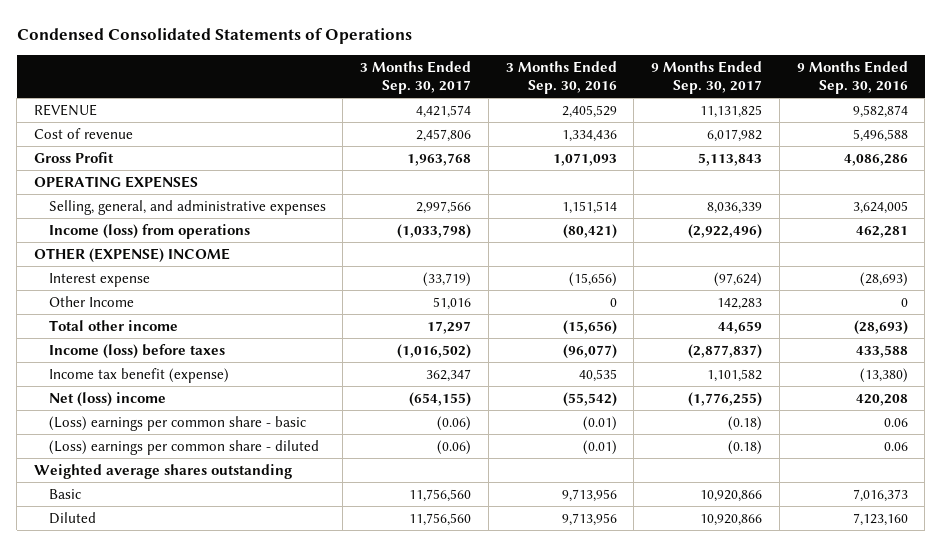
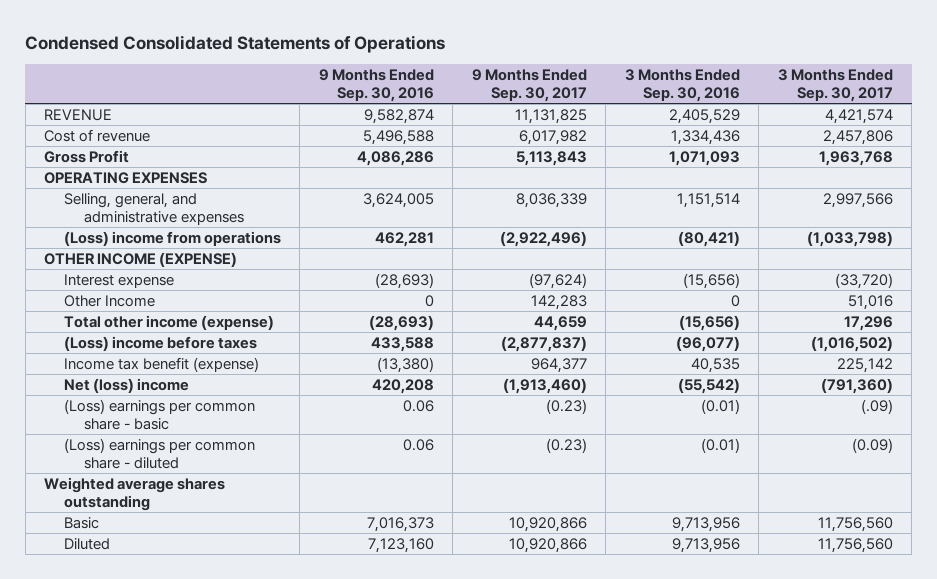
- | 3 Months Ended Sep. 30, 2017 | 3 Months Ended Sep. 30, 2016 | 9 Months Ended Sep. 30, 2017 | 9 Months Ended Sep. 30, 2016
+ | 9 Months Ended Sep. 30, 2016 | 9 Months Ended Sep. 30, 2017 | 3 Months Ended Sep. 30, 2016 | 3 Months Ended Sep. 30, 2017
- Income (loss) from operations | (1,033,798) | (80,421) | (2,922,496) | 462,281
- OTHER (EXPENSE) INCOME
- Interest expense | (33,719) | (15,656) | (97,624) | (28,693)
+ (Loss) income from operations | 462,281 | (2,922,496) | (80,421) | (1,033,798)
+ OTHER INCOME (EXPENSE)
+ Interest expense | (28,693) | (97,624) | (15,656) | (33,720)
- Total other income | 17,297 | (15,656) | 44,659 | (28,693)
- Income (loss) before taxes | (1,016,502) | (96,077) | (2,877,837) | 433,588
- Income tax benefit (expense) | 362,347 | 40,535 | 1,101,582 | (13,380)
- Net (loss) income | (654,155) | (55,542) | (1,776,255) | 420,208
- (Loss) earnings per common share - basic | (0.06) | (0.01) | (0.18) | 0.06
- (Loss) earnings per common share - diluted | (0.06) | (0.01) | (0.18) | 0.06
+ Total other income (expense) | (28,693) | 44,659 | (15,656) | 17,296
+ (Loss) income before taxes | 433,588 | (2,877,837) | (96,077) | (1,016,502)
+ Income tax benefit (expense) | (13,380) | 964,377 | 40,535 | 225,142
+ Net (loss) income | 420,208 | (1,913,460) | (55,542) | (791,360)
+ (Loss) earnings per common share - basic | 0.06 | (0.23) | (0.01) | (.09)
+ (Loss) earnings per common share - diluted | 0.06 | (0.23) | (0.01) | (0.09)

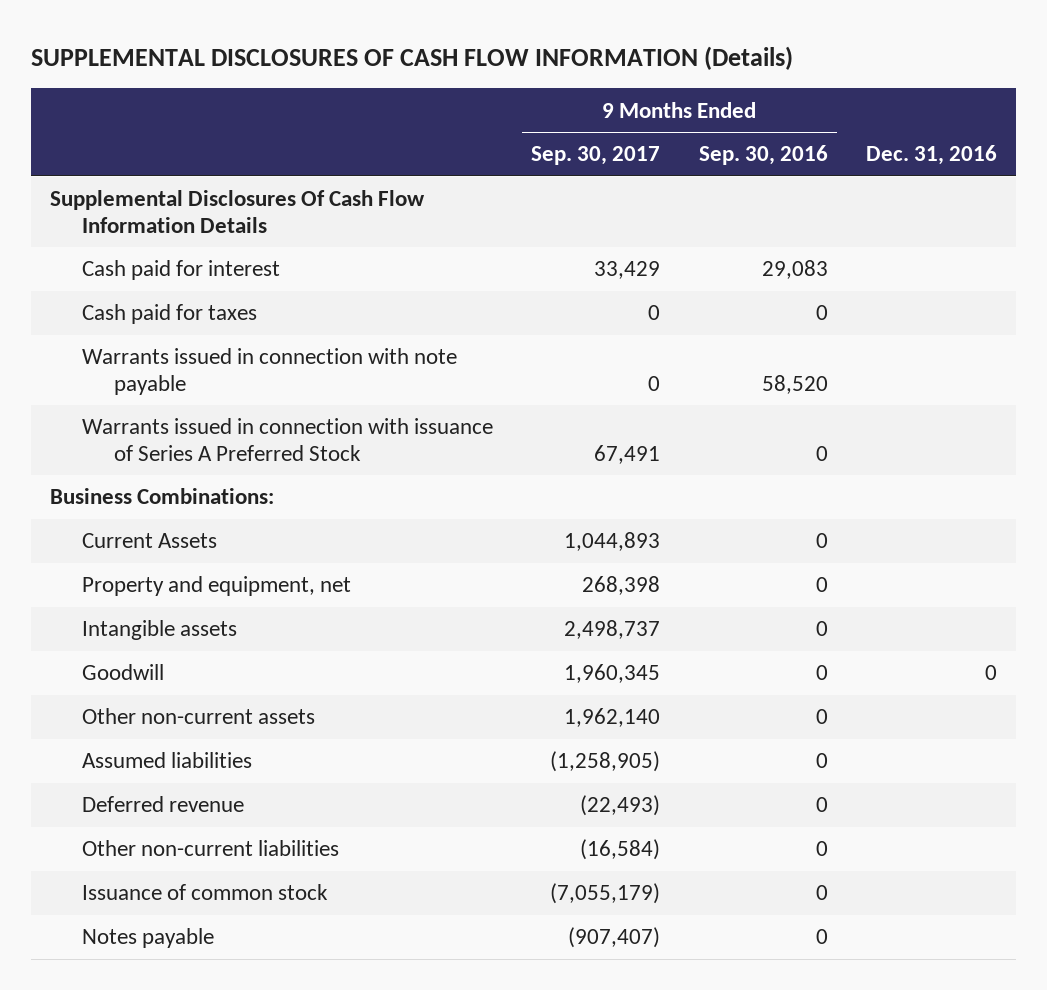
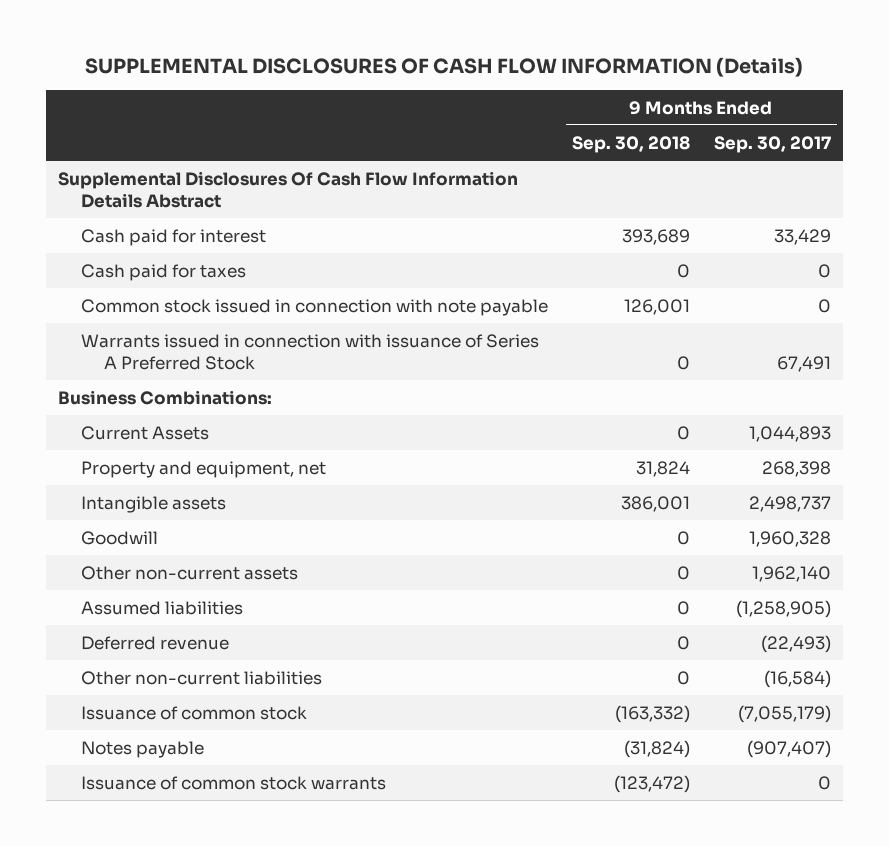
- | 9 Months Ended Sep. 30, 2017 | 9 Months Ended Sep. 30, 2016 | Dec. 31, 2016
+ | 9 Months Ended Sep. 30, 2018 | 9 Months Ended Sep. 30, 2017
- Supplemental Disclosures Of Cash Flow Information Details
+ Supplemental Disclosures Of Cash Flow Information Details Abstract
- Warrants issued in connection with note payable | 0 | 58,520 |
+ Common stock issued in connection with note payable | 126,001 | 0
- Goodwill | 1,960,345 | 0 | 0
+ Goodwill | 0 | 1,960,328
+ Issuance of common stock warrants | (123,472) | 0

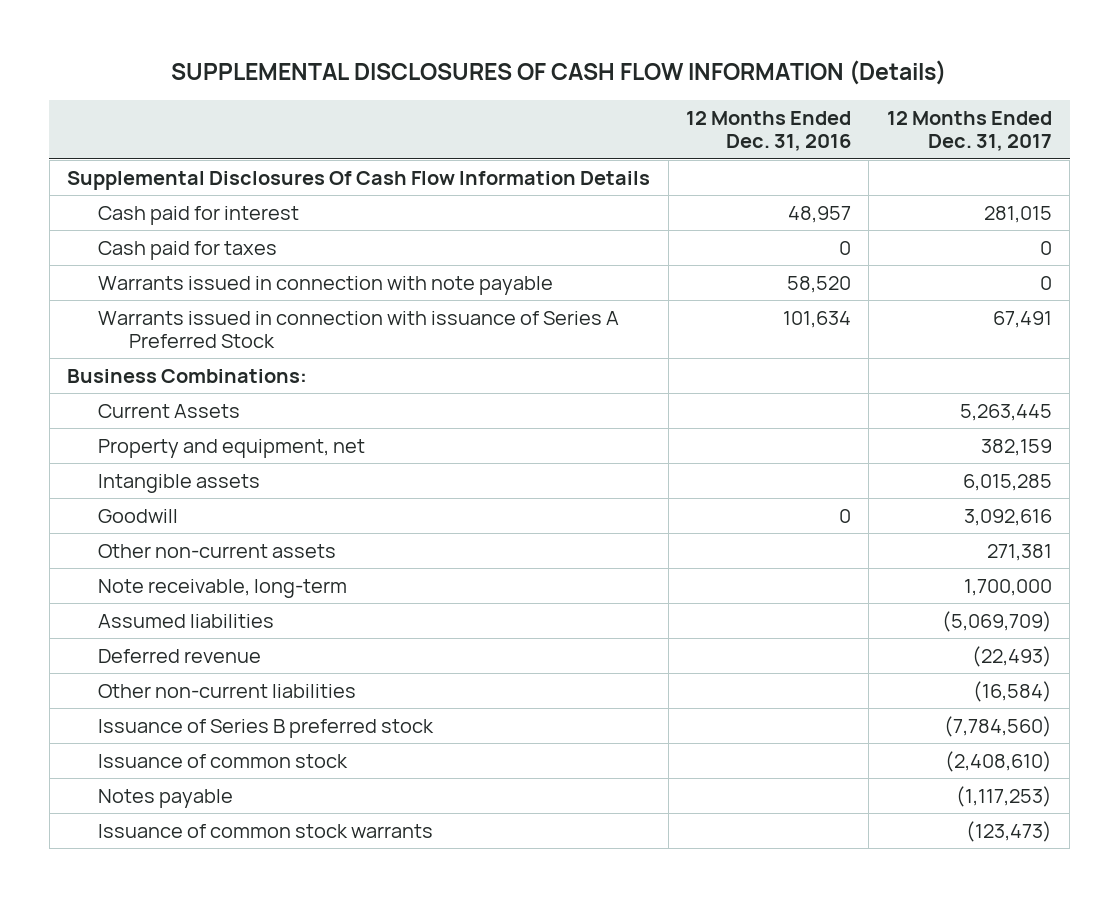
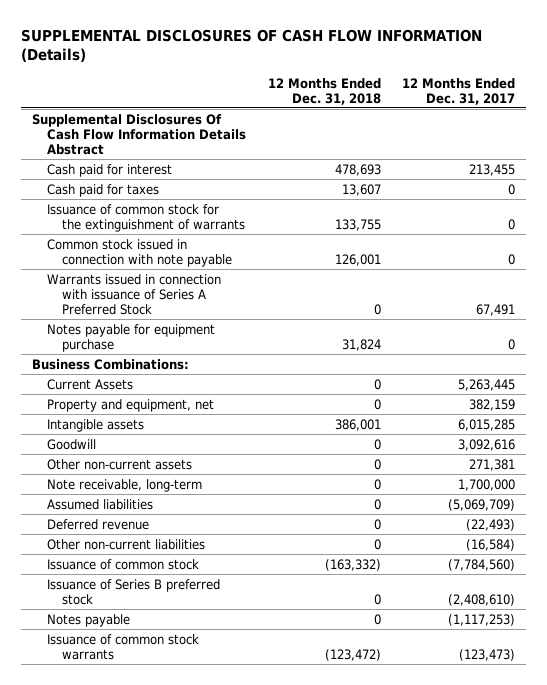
- | 12 Months Ended Dec. 31, 2016 | 12 Months Ended Dec. 31, 2017
+ | 12 Months Ended Dec. 31, 2018 | 12 Months Ended Dec. 31, 2017
- Supplemental Disclosures Of Cash Flow Information Details
- Cash paid for interest | 48,957 | 281,015
+ Supplemental Disclosures Of Cash Flow Information Details Abstract
+ Cash paid for interest | 478,693 | 213,455
- Warrants issued in connection with note payable | 58,520 | 0
+ Issuance of common stock for the extinguishment of warrants | 133,755 | 0
+ Common stock issued in connection with note payable | 126,001 | 0
+ Notes payable for equipment purchase | 31,824 | 0
- Issuance of Series B preferred stock | | (7,784,560)
- Issuance of common stock | | (2,408,610)
+ Issuance of common stock | (163,332) | (7,784,560)
+ Issuance of Series B preferred stock | 0 | (2,408,610)

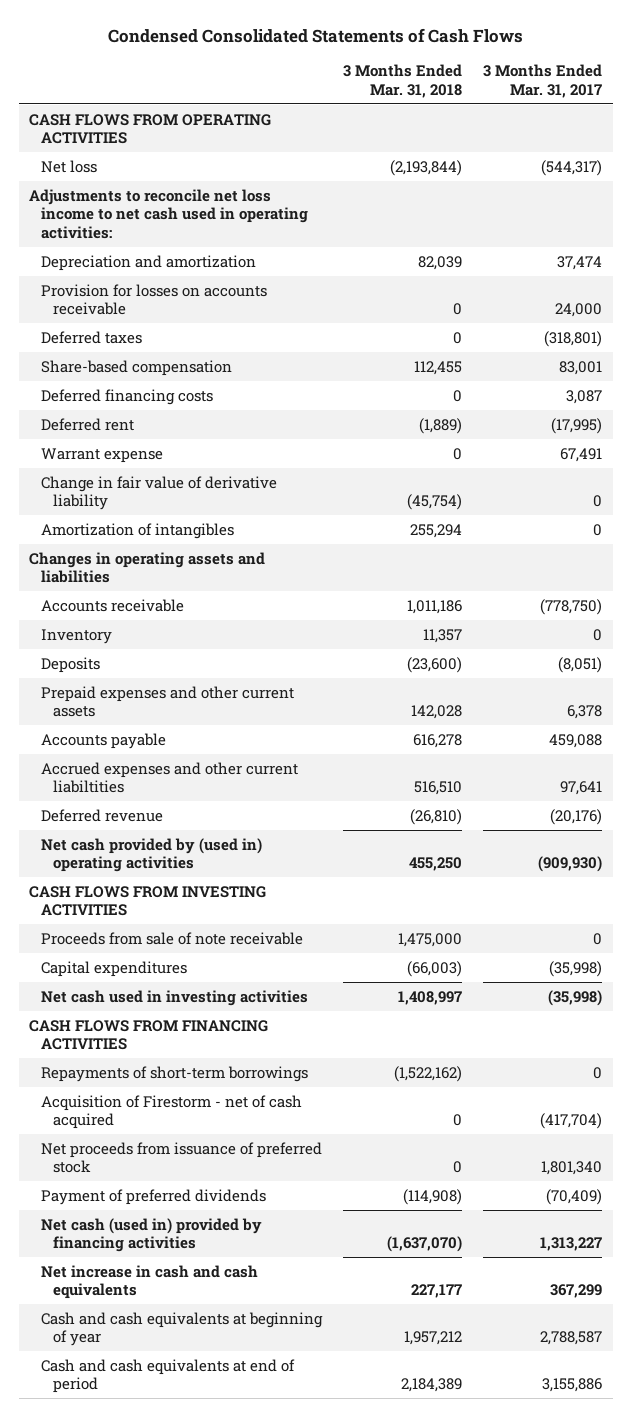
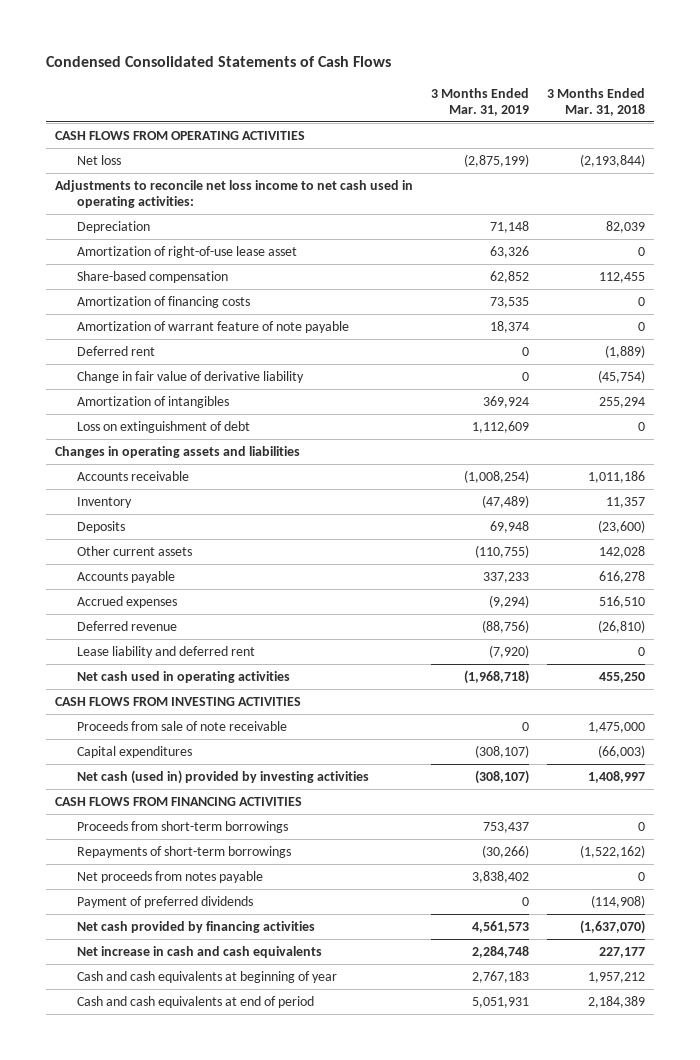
- | 3 Months Ended Mar. 31, 2018 | 3 Months Ended Mar. 31, 2017
+ | 3 Months Ended Mar. 31, 2019 | 3 Months Ended Mar. 31, 2018
- Depreciation and amortization | 82,039 | 37,474
- Provision for losses on accounts receivable | 0 | 24,000
- Deferred taxes | 0 | (318,801)
+ Depreciation | 71,148 | 82,039
+ Amortization of right-of-use lease asset | 63,326 | 0
- Deferred financing costs | 0 | 3,087
+ Amortization of financing costs | 73,535 | 0
+ Amortization of warrant feature of note payable | 18,374 | 0
- Warrant expense | 0 | 67,491
+ Loss on extinguishment of debt | 1,112,609 | 0
- Prepaid expenses and other current assets | 142,028 | 6,378
+ Other current assets | (110,755) | 142,028
- Accrued expenses and other current liabiltities | 516,510 | 97,641
+ Accrued expenses | (9,294) | 516,510
- Net cash provided by (used in) operating activities | 455,250 | (909,930)
+ Lease liability and deferred rent | (7,920) | 0
+ Net cash used in operating activities | (1,968,718) | 455,250
- Net cash used in investing activities | 1,408,997 | (35,998)
+ Net cash (used in) provided by investing activities | (308,107) | 1,408,997
+ Proceeds from short-term borrowings | 753,437 | 0
- Acquisition of Firestorm - net of cash acquired | 0 | (417,704)
- Net proceeds from issuance of preferred stock | 0 | 1,801,340
+ Net proceeds from notes payable | 3,838,402 | 0
- Net cash (used in) provided by financing activities | (1,637,070) | 1,313,227
+ Net cash provided by financing activities | 4,561,573 | (1,637,070)

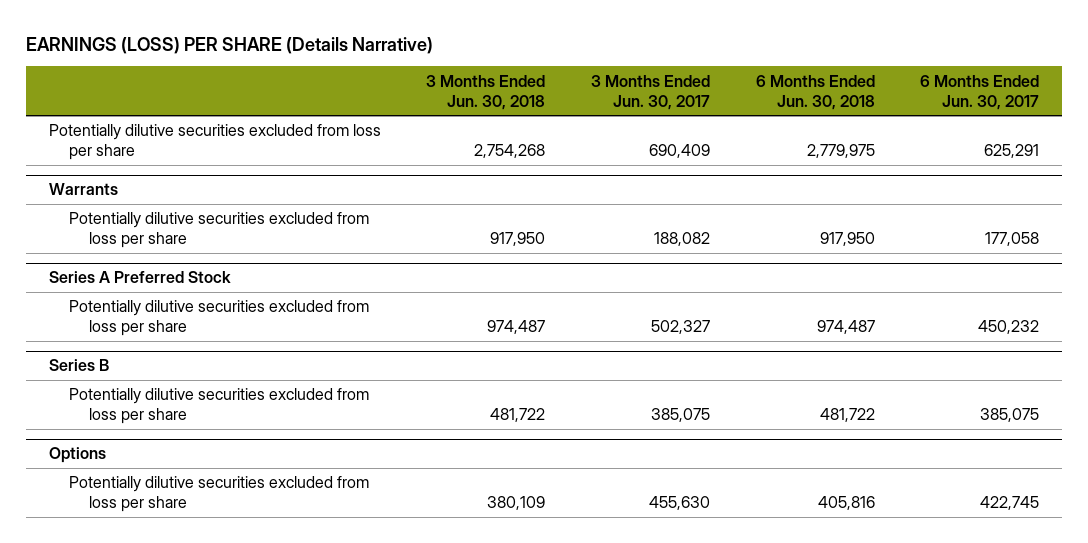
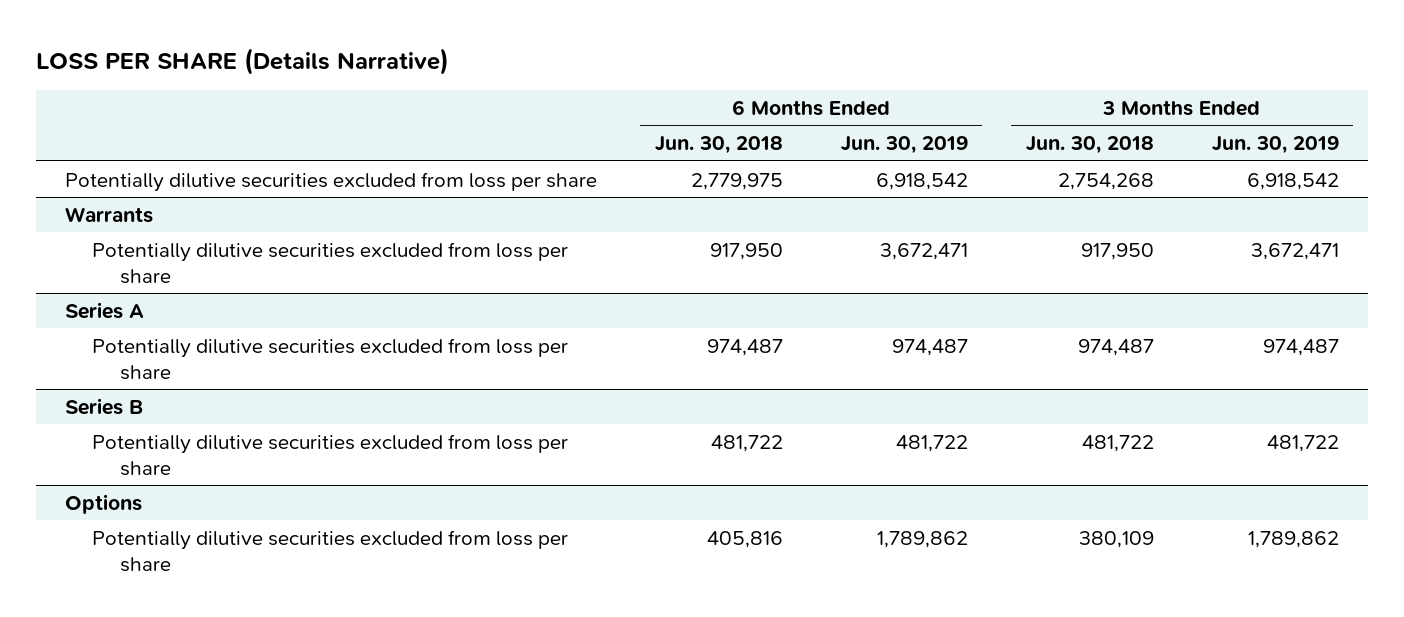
- EARNINGS (LOSS) PER SHARE (Details Narrative)
+ LOSS PER SHARE (Details Narrative)
- | 3 Months Ended Jun. 30, 2018 | 3 Months Ended Jun. 30, 2017 | 6 Months Ended Jun. 30, 2018 | 6 Months Ended Jun. 30, 2017
+ | 6 Months Ended Jun. 30, 2018 | 6 Months Ended Jun. 30, 2019 | 3 Months Ended Jun. 30, 2018 | 3 Months Ended Jun. 30, 2019
- Series A Preferred Stock
+ Series A

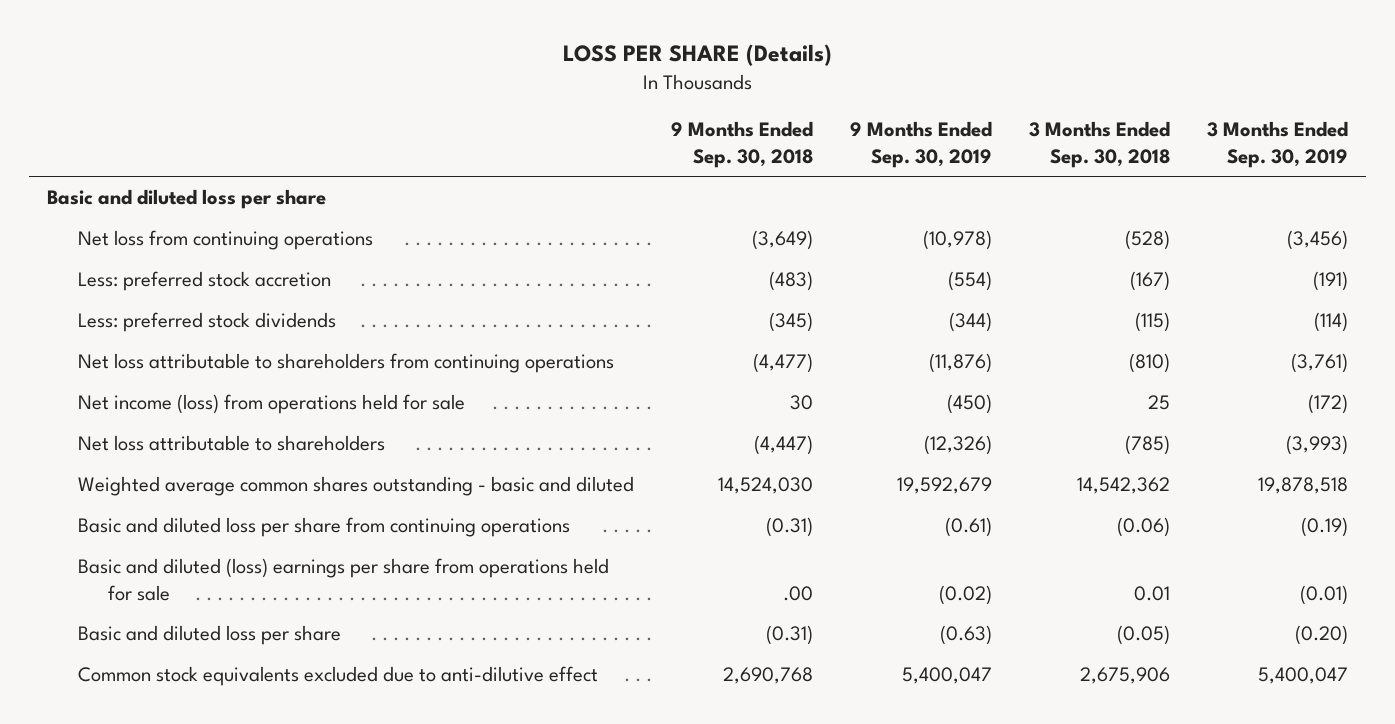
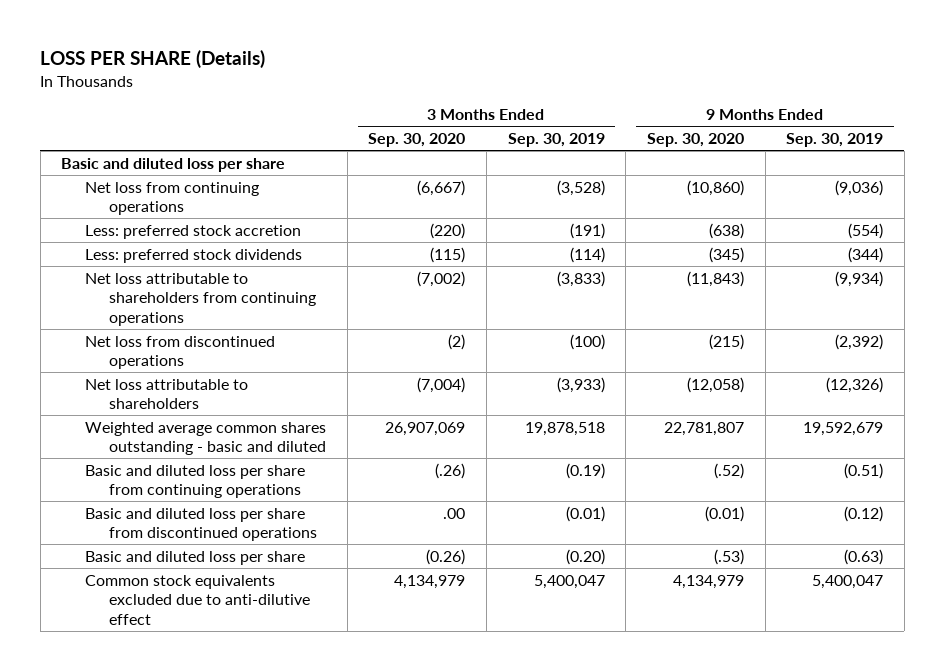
- | 9 Months Ended Sep. 30, 2018 | 9 Months Ended Sep. 30, 2019 | 3 Months Ended Sep. 30, 2018 | 3 Months Ended Sep. 30, 2019
+ | 3 Months Ended Sep. 30, 2020 | 3 Months Ended Sep. 30, 2019 | 9 Months Ended Sep. 30, 2020 | 9 Months Ended Sep. 30, 2019
- Net loss from continuing operations | (3,649) | (10,978) | (528) | (3,456)
+ Net loss from continuing operations | (6,667) | (3,528) | (10,860) | (9,036)
- Net loss attributable to shareholders from continuing operations | (4,477) | (11,876) | (810) | (3,761)
- Net income (loss) from operations held for sale | 30 | (450) | 25 | (172)
- Net loss attributable to shareholders | (4,447) | (12,326) | (785) | (3,993)
+ Net loss attributable to shareholders from continuing operations | (7,002) | (3,833) | (11,843) | (9,934)
+ Net loss from discontinued operations | (2) | (100) | (215) | (2,392)
+ Net loss attributable to shareholders | (7,004) | (3,933) | (12,058) | (12,326)
- Basic and diluted loss per share from continuing operations | (0.31) | (0.61) | (0.06) | (0.19)
- Basic and diluted (loss) earnings per share from operations held for sale | .00 | (0.02) | 0.01 | (0.01)
+ Basic and diluted loss per share from continuing operations | (.26) | (0.19) | (.52) | (0.51)
+ Basic and diluted loss per share from discontinued operations | .00 | (0.01) | (0.01) | (0.12)

